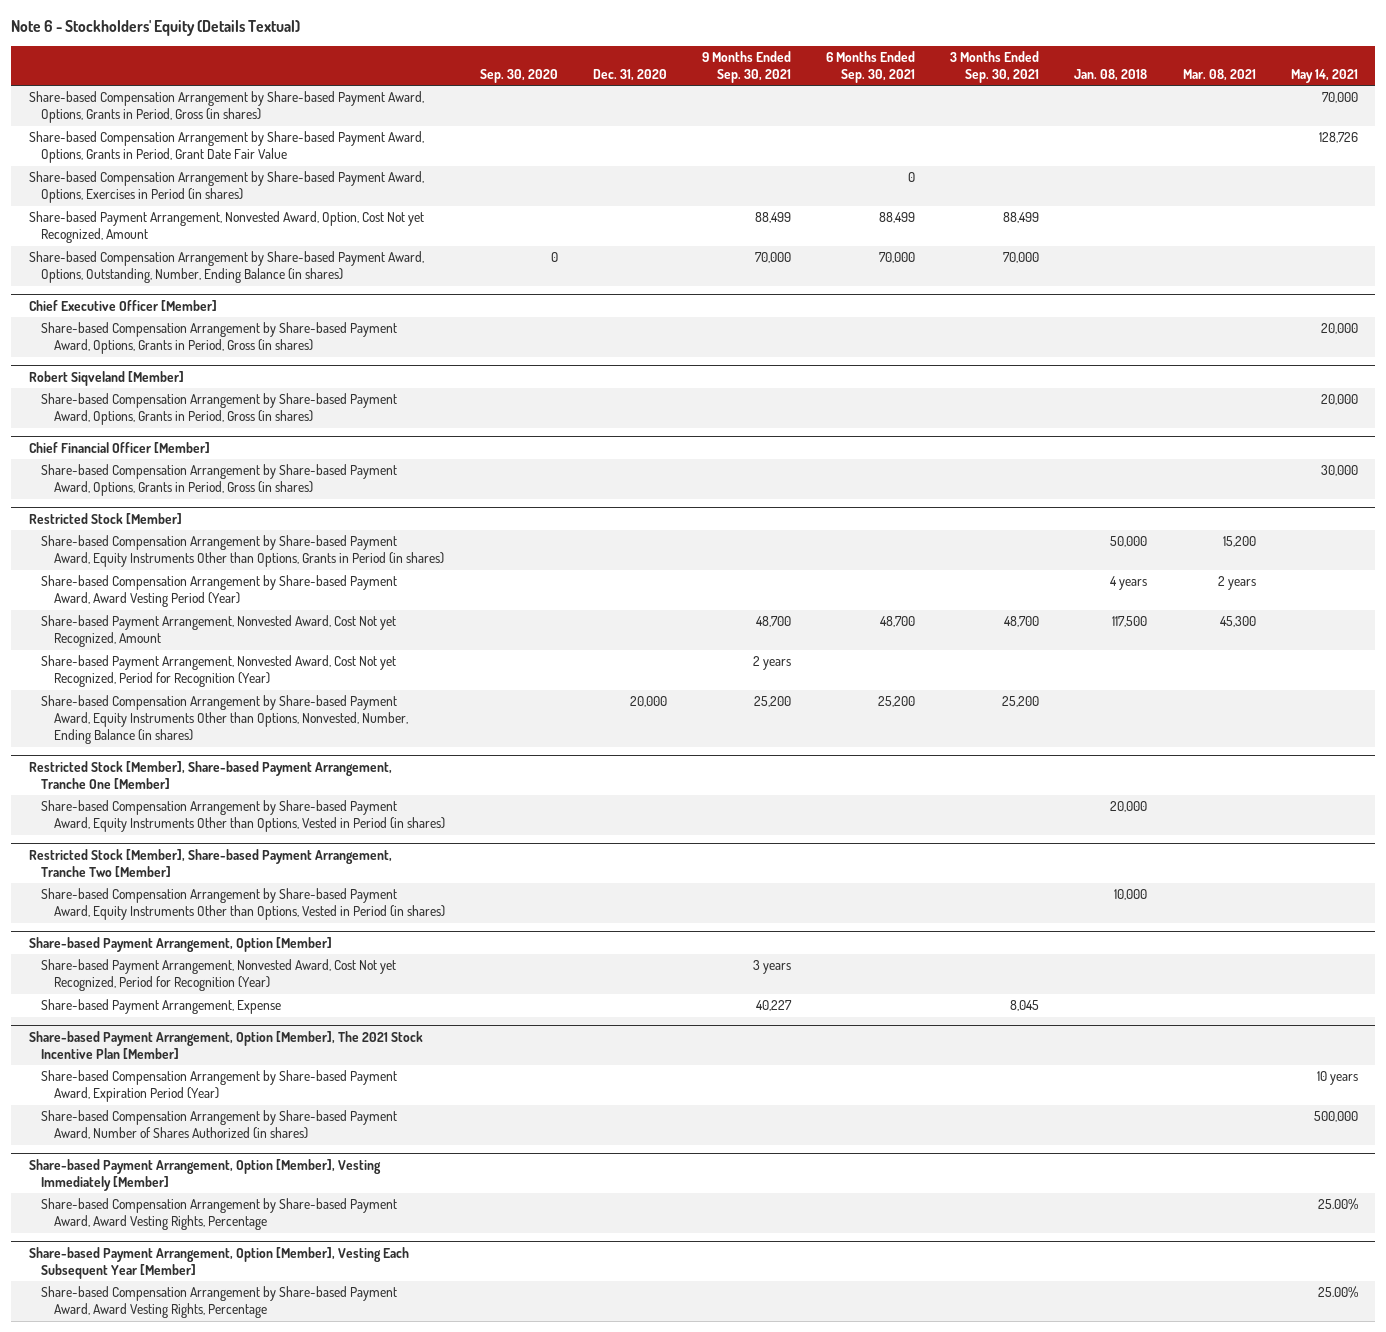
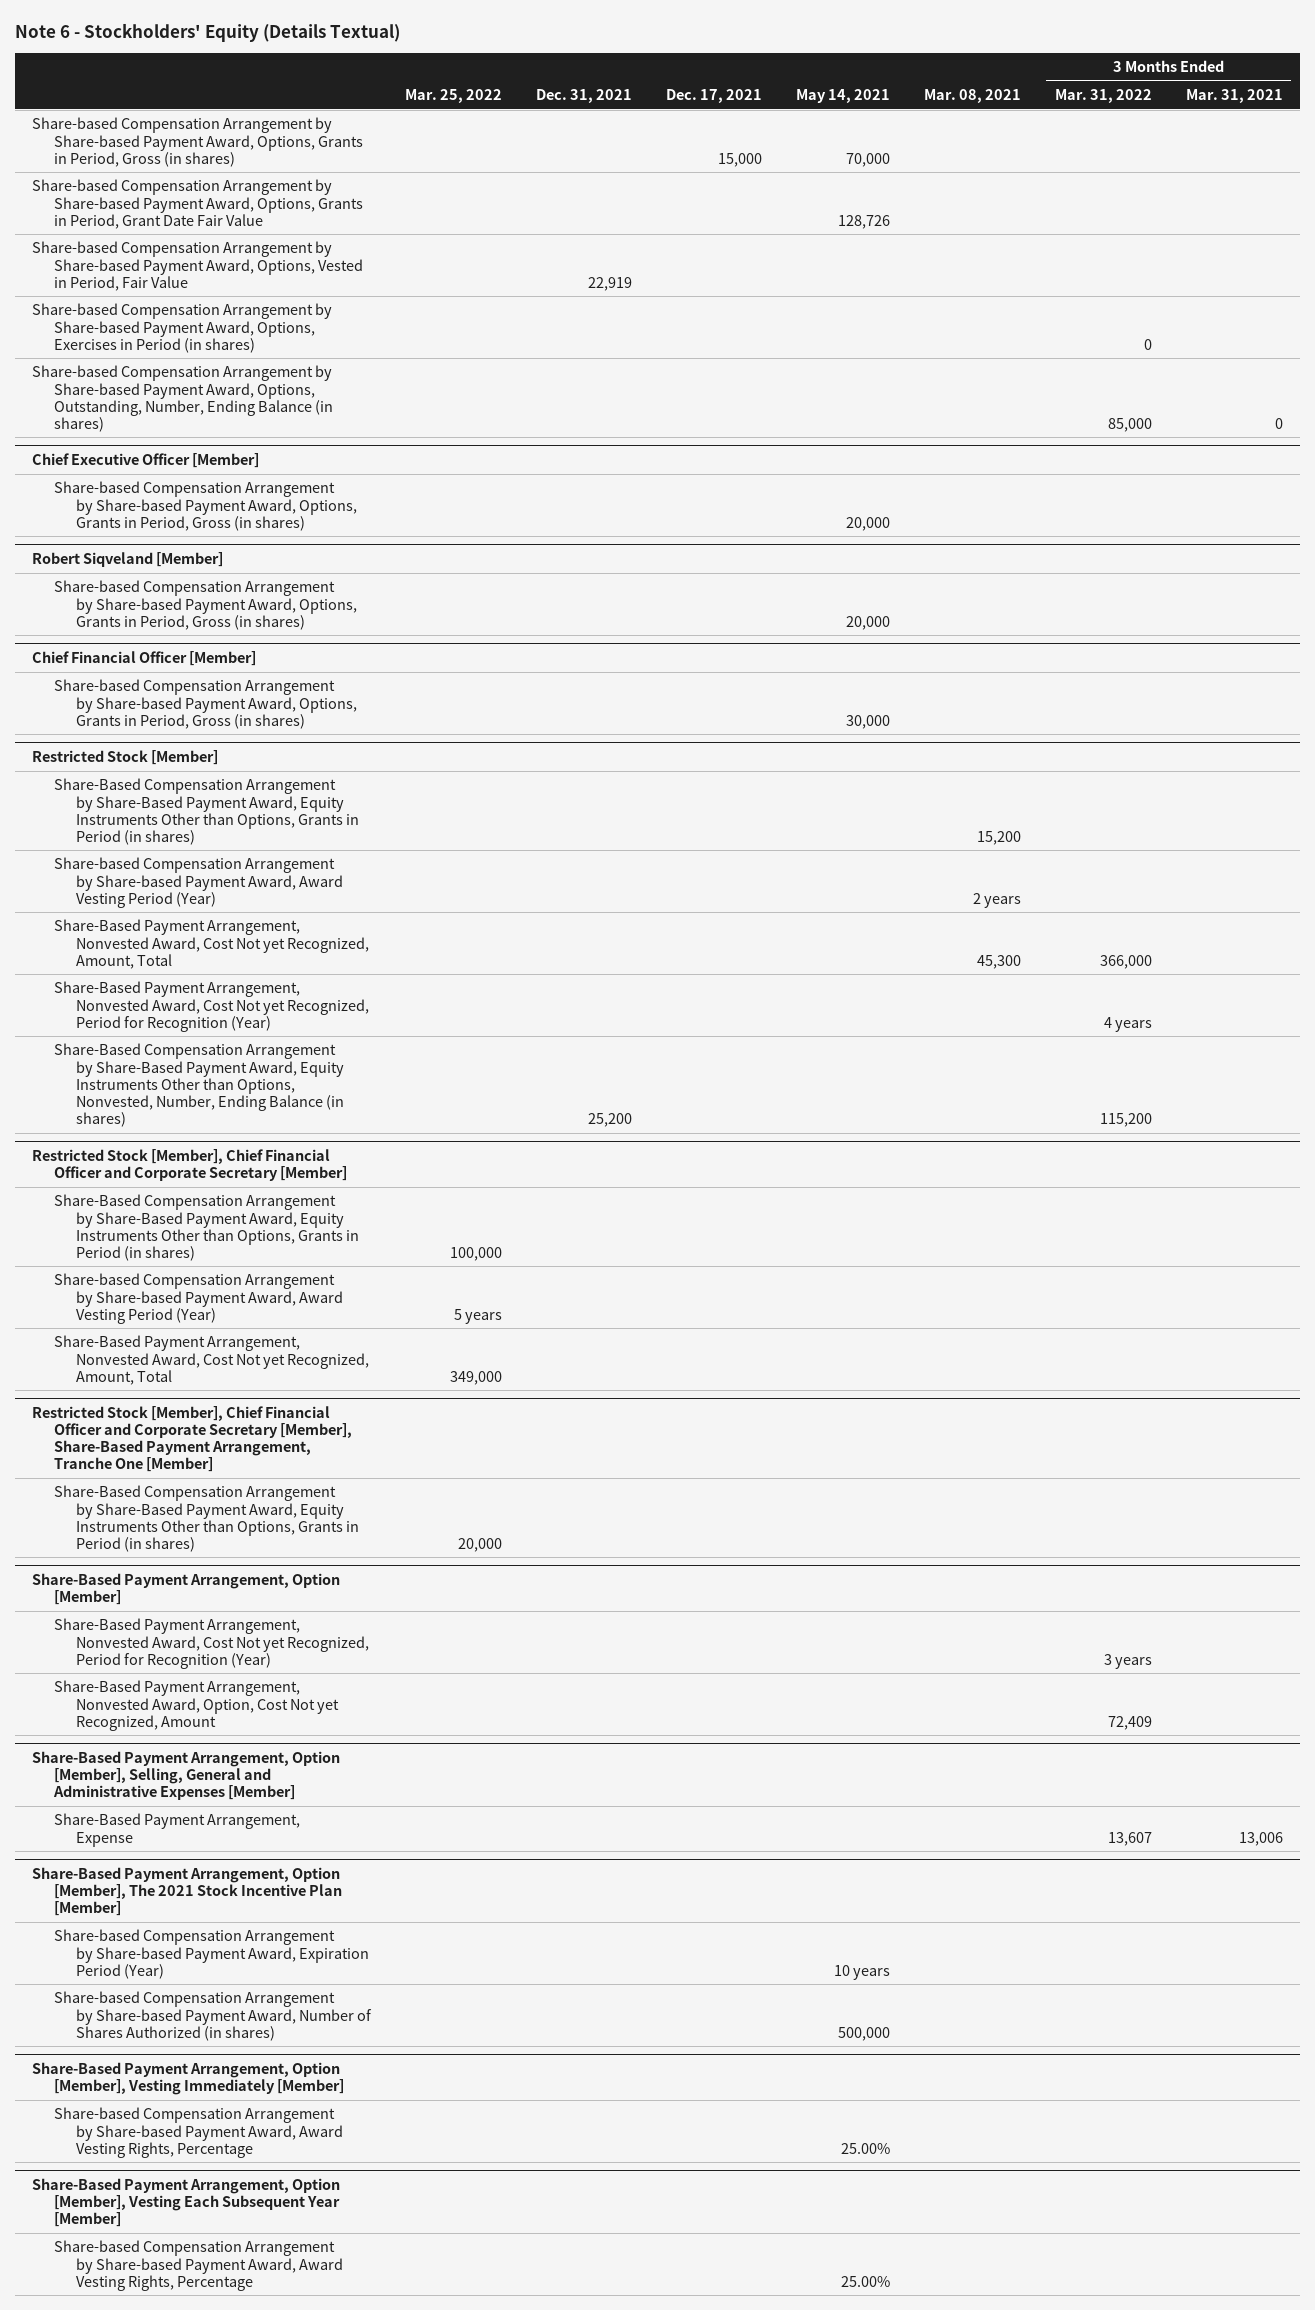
- | Sep. 30, 2020 | Dec. 31, 2020 | 9 Months Ended Sep. 30, 2021 | 6 Months Ended Sep. 30, 2021 | 3 Months Ended Sep. 30, 2021 | Jan. 08, 2018 | Mar. 08, 2021 | May 14, 2021
+ | Mar. 25, 2022 | Dec. 31, 2021 | Dec. 17, 2021 | May 14, 2021 | Mar. 08, 2021 | 3 Months Ended Mar. 31, 2022 | 3 Months Ended Mar. 31, 2021
+ Share-based Compensation Arrangement by Share-based Payment Award, Options, Vested in Period, Fair Value | | 22,919 | | | | |
- Share-based Payment Arrangement, Nonvested Award, Option, Cost Not yet Recognized, Amount | | | 88,499 | 88,499 | 88,499 | | |
@ Restricted Stock [Member]
- Share-based Compensation Arrangement by Share-based Payment Award, Equity Instruments Other than Options, Grants in Period (in shares) | | | | | | 50,000 | 15,200 |
+ Share-Based Compensation Arrangement by Share-Based Payment Award, Equity Instruments Other than Options, Grants in Period (in shares) | | | | | 15,200 | |
- Share-based Payment Arrangement, Nonvested Award, Cost Not yet Recognized, Amount | | | 48,700 | 48,700 | 48,700 | 117,500 | 45,300 |
- Share-based Payment Arrangement, Nonvested Award, Cost Not yet Recognized, Period for Recognition (Year) | | | 2 years | | | | |
- Share-based Compensation Arrangement by Share-based Payment Award, Equity Instruments Other than Options, Nonvested, Number, Ending Balance (in shares) | | 20,000 | 25,200 | 25,200 | 25,200 | | |
- Restricted Stock [Member], Share-based Payment Arrangement, Tranche One [Member]
- Share-based Compensation Arrangement by Share-based Payment Award, Equity Instruments Other than Options, Vested in Period (in shares) | | | | | | 20,000 | |
- Restricted Stock [Member], Share-based Payment Arrangement, Tranche Two [Member]
- Share-based Compensation Arrangement by Share-based Payment Award, Equity Instruments Other than Options, Vested in Period (in shares) | | | | | | 10,000 | |
- Share-based Payment Arrangement, Option [Member]
- Share-based Payment Arrangement, Nonvested Award, Cost Not yet Recognized, Period for Recognition (Year) | | | 3 years | | | | |
- Share-based Payment Arrangement, Expense | | | 40,227 | | 8,045 | | |
- Share-based Payment Arrangement, Option [Member], The 2021 Stock Incentive Plan [Member]
@ Restricted Stock [Member]
+ Share-Based Payment Arrangement, Nonvested Award, Cost Not yet Recognized, Amount, Total | | | | | 45,300 | 366,000 |
+ Share-Based Payment Arrangement, Nonvested Award, Cost Not yet Recognized, Period for Recognition (Year) | | | | | | 4 years |
+ Share-Based Compensation Arrangement by Share-Based Payment Award, Equity Instruments Other than Options, Nonvested, Number, Ending Balance (in shares) | | 25,200 | | | | 115,200 |
+ Restricted Stock [Member], Chief Financial Officer and Corporate Secretary [Member]
+ Share-Based Compensation Arrangement by Share-Based Payment Award, Equity Instruments Other than Options, Grants in Period (in shares) | 100,000 | | | | | |
+ Share-based Compensation Arrangement by Share-based Payment Award, Award Vesting Period (Year) | 5 years | | | | | |
+ Share-Based Payment Arrangement, Nonvested Award, Cost Not yet Recognized, Amount, Total | 349,000 | | | | | |
+ Restricted Stock [Member], Chief Financial Officer and Corporate Secretary [Member], Share-Based Payment Arrangement, Tranche One [Member]
+ Share-Based Compensation Arrangement by Share-Based Payment Award, Equity Instruments Other than Options, Grants in Period (in shares) | 20,000 | | | | | |
+ Share-Based Payment Arrangement, Option [Member]
+ Share-Based Payment Arrangement, Nonvested Award, Cost Not yet Recognized, Period for Recognition (Year) | | | | | | 3 years |
+ Share-Based Payment Arrangement, Nonvested Award, Option, Cost Not yet Recognized, Amount | | | | | | 72,409 |
+ Share-Based Payment Arrangement, Option [Member], Selling, General and Administrative Expenses [Member]
+ Share-Based Payment Arrangement, Expense | | | | | | 13,607 | 13,006
+ Share-Based Payment Arrangement, Option [Member], The 2021 Stock Incentive Plan [Member]
- Share-based Payment Arrangement, Option [Member], Vesting Immediately [Member]
+ Share-Based Payment Arrangement, Option [Member], Vesting Immediately [Member]
- Share-based Payment Arrangement, Option [Member], Vesting Each Subsequent Year [Member]
+ Share-Based Payment Arrangement, Option [Member], Vesting Each Subsequent Year [Member]

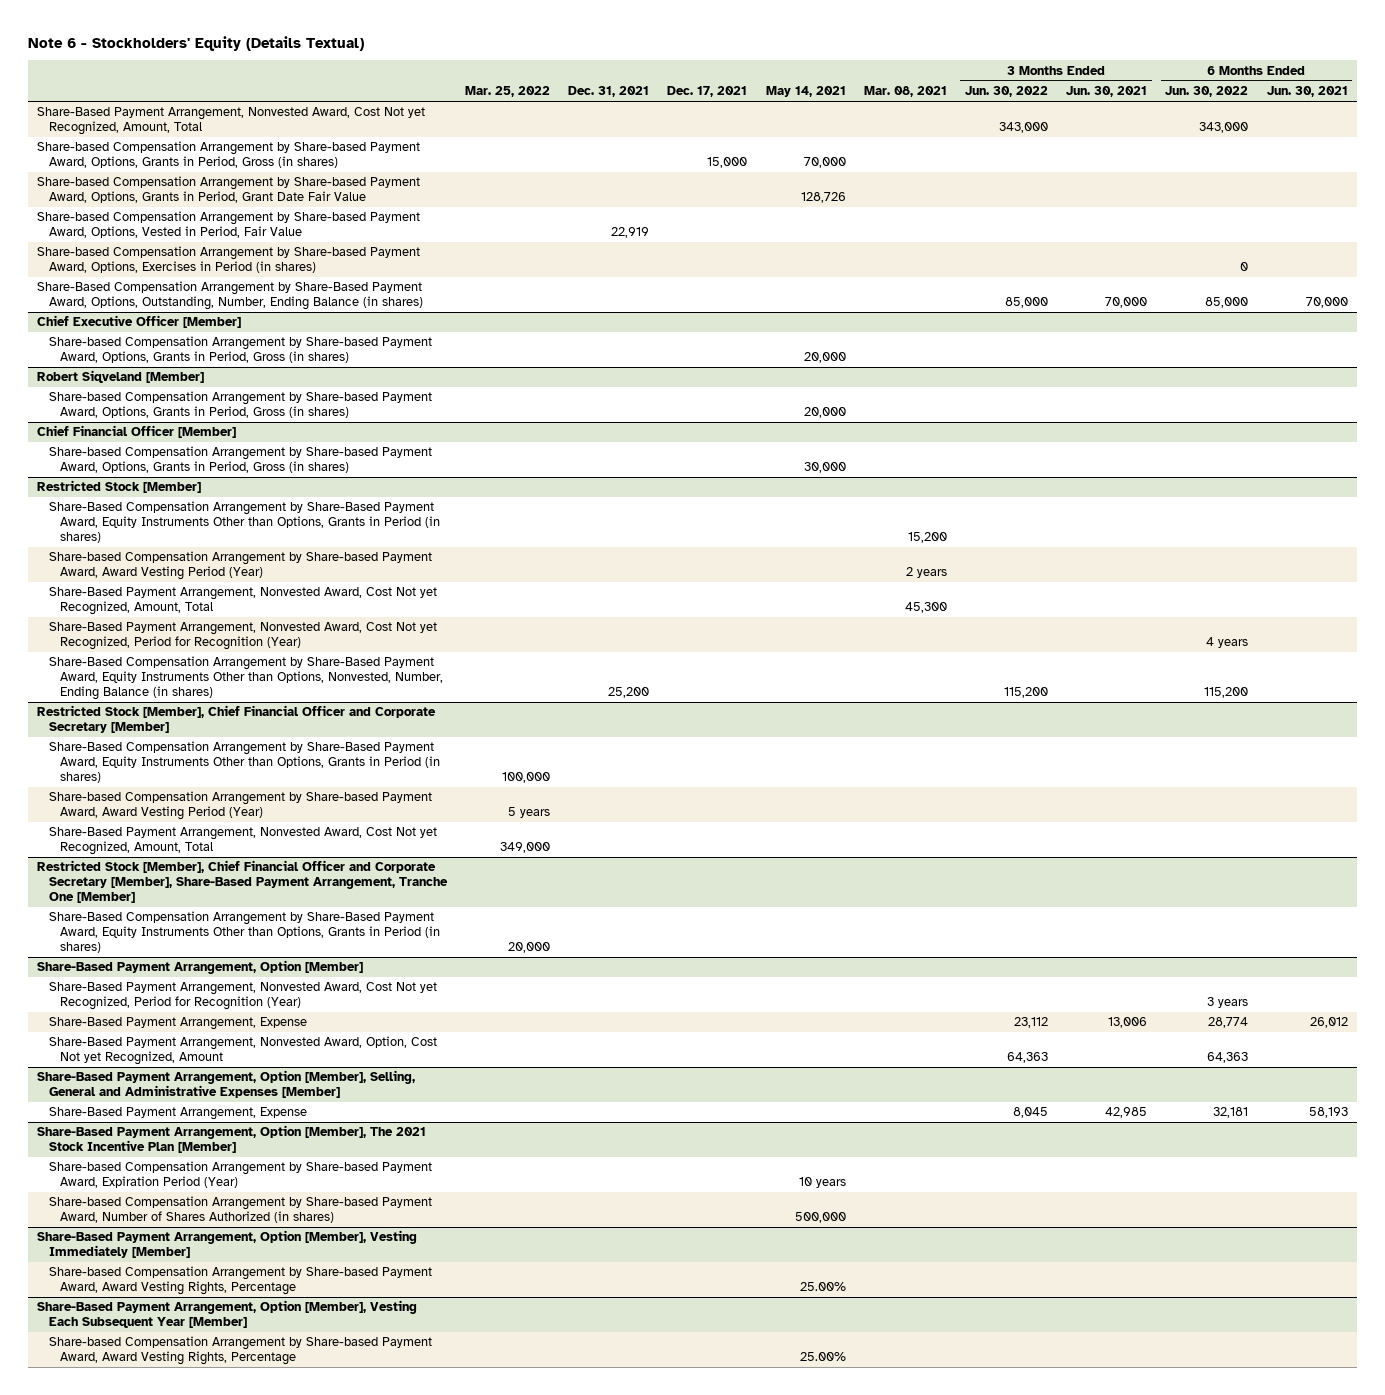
- | Mar. 25, 2022 | Dec. 31, 2021 | Dec. 17, 2021 | May 14, 2021 | Mar. 08, 2021 | 3 Months Ended Mar. 31, 2022 | 3 Months Ended Mar. 31, 2021
+ | Mar. 25, 2022 | Dec. 31, 2021 | Dec. 17, 2021 | May 14, 2021 | Mar. 08, 2021 | 3 Months Ended Jun. 30, 2022 | 3 Months Ended Jun. 30, 2021 | 6 Months Ended Jun. 30, 2022 | 6 Months Ended Jun. 30, 2021
+ Share-Based Payment Arrangement, Nonvested Award, Cost Not yet Recognized, Amount, Total | | | | | | 343,000 | | 343,000 |
- Share-based Compensation Arrangement by Share-based Payment Award, Options, Outstanding, Number, Ending Balance (in shares) | | | | | | 85,000 | 0
+ Share-Based Compensation Arrangement by Share-Based Payment Award, Options, Outstanding, Number, Ending Balance (in shares) | | | | | | 85,000 | 70,000 | 85,000 | 70,000
@ Share-Based Payment Arrangement, Option [Member]
+ Share-Based Payment Arrangement, Expense | | | | | | 23,112 | 13,006 | 28,774 | 26,012

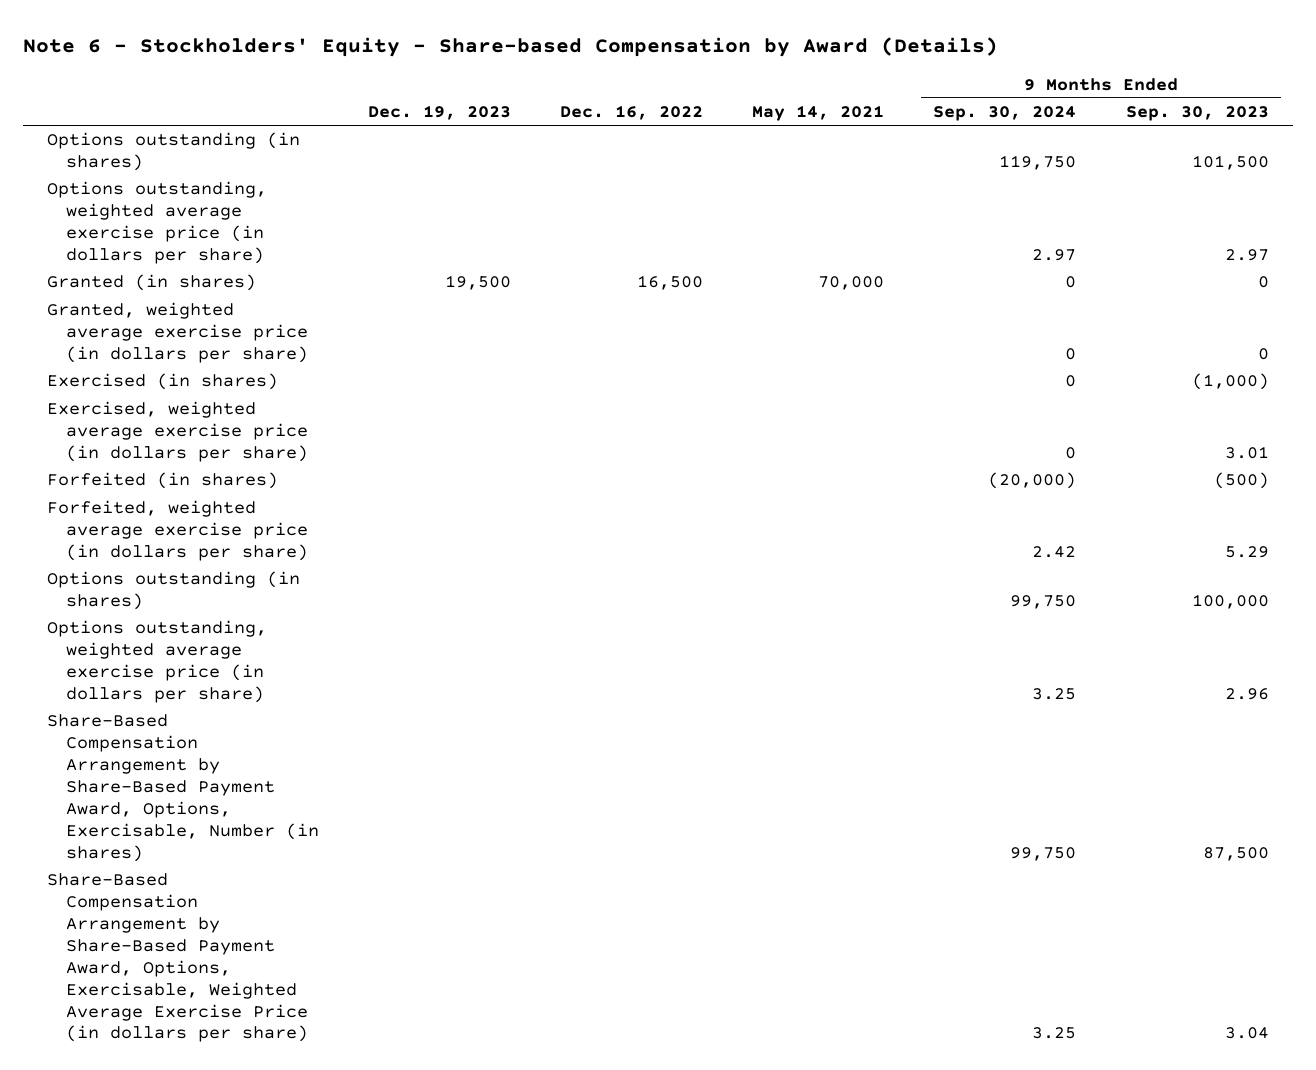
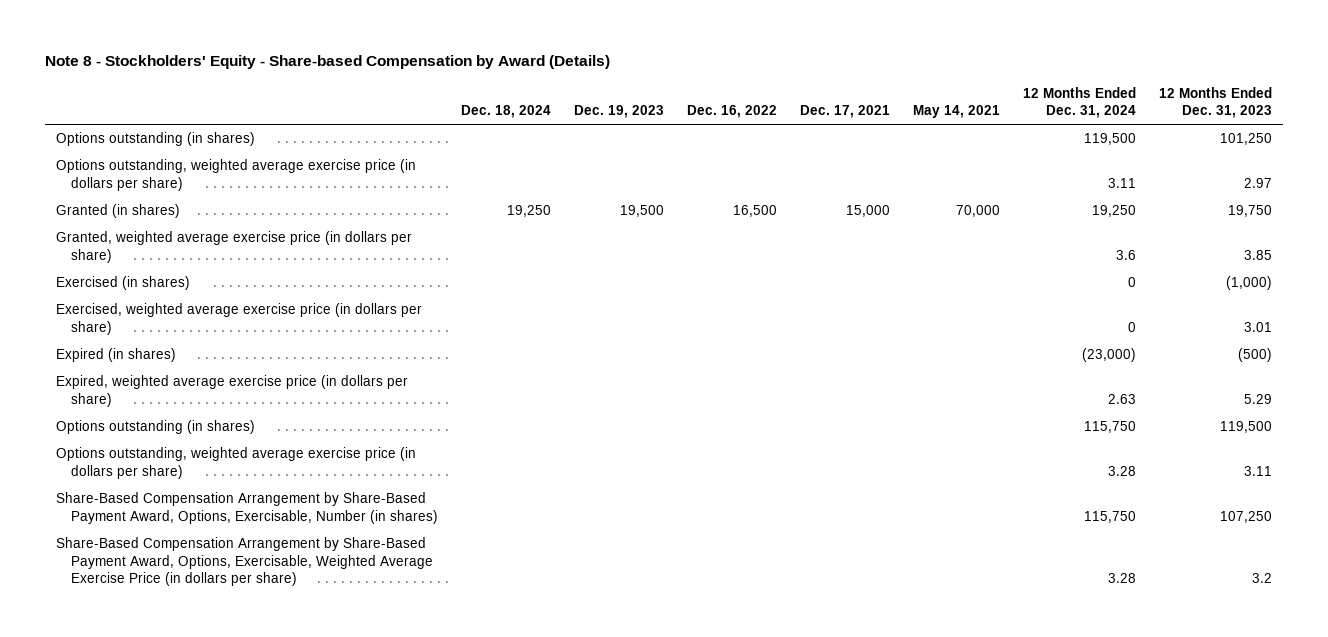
- Note 6 - Stockholders' Equity - Share-based Compensation by Award (Details)
+ Note 8 - Stockholders' Equity - Share-based Compensation by Award (Details)
- | Dec. 19, 2023 | Dec. 16, 2022 | May 14, 2021 | 9 Months Ended Sep. 30, 2024 | 9 Months Ended Sep. 30, 2023
+ | Dec. 18, 2024 | Dec. 19, 2023 | Dec. 16, 2022 | Dec. 17, 2021 | May 14, 2021 | 12 Months Ended Dec. 31, 2024 | 12 Months Ended Dec. 31, 2023
- Forfeited (in shares) | | | | (20,000) | (500)
- Forfeited, weighted average exercise price (in dollars per share) | | | | 2.42 | 5.29
+ Expired (in shares) | | | | | | (23,000) | (500)
+ Expired, weighted average exercise price (in dollars per share) | | | | | | 2.63 | 5.29

